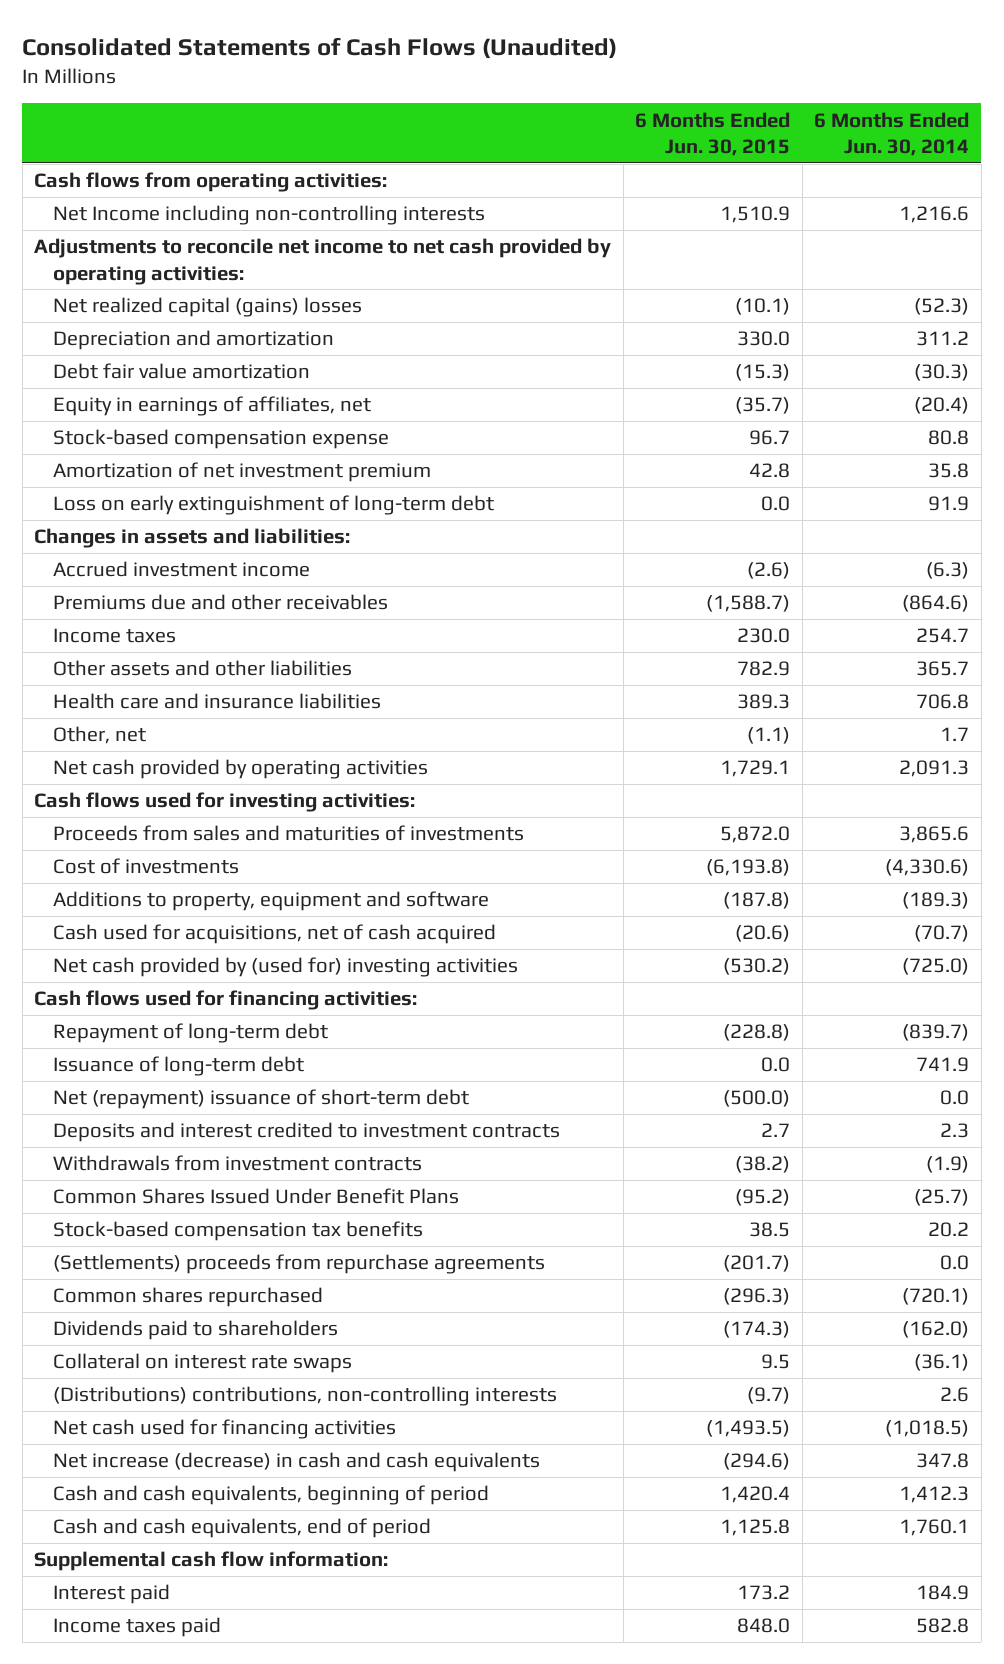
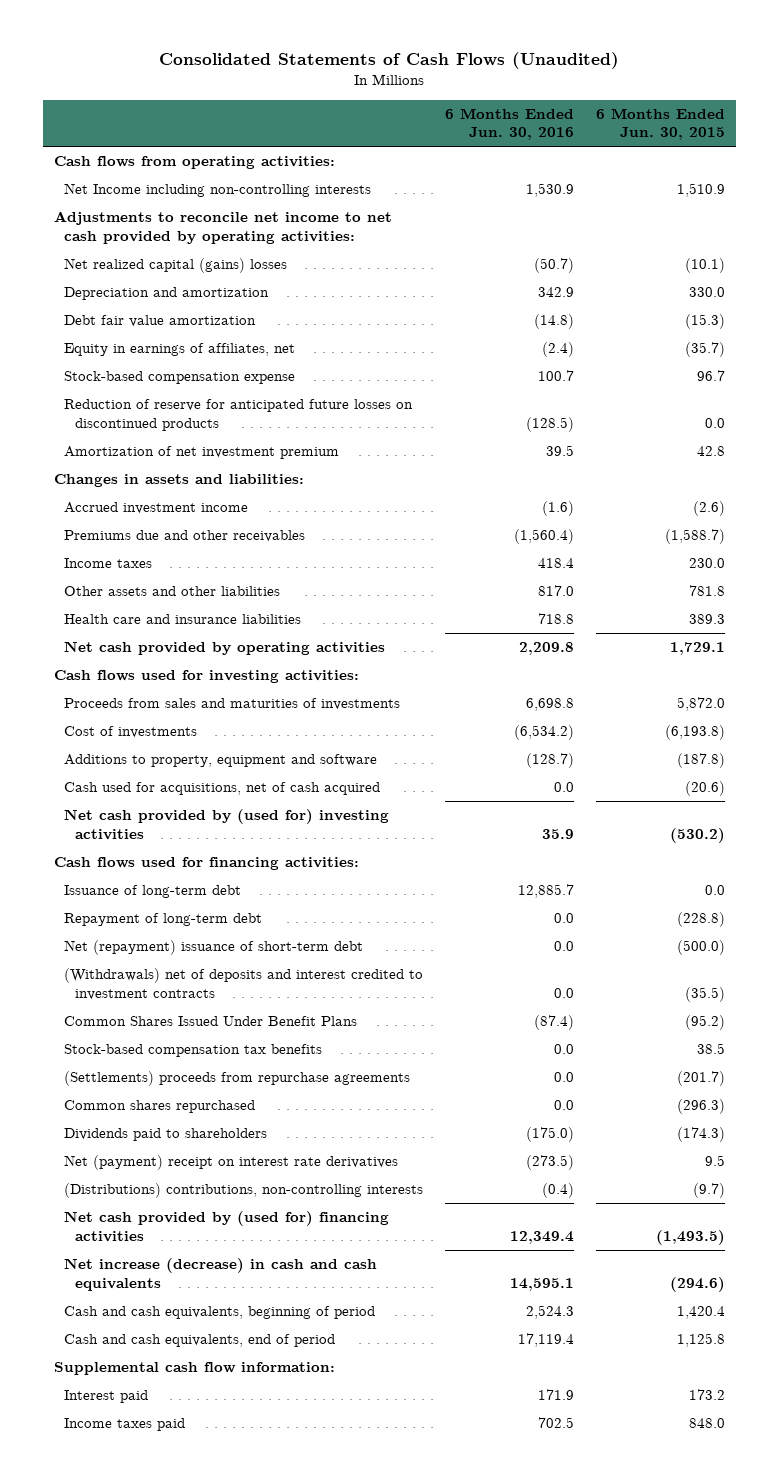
- | 6 Months Ended Jun. 30, 2015 | 6 Months Ended Jun. 30, 2014
+ | 6 Months Ended Jun. 30, 2016 | 6 Months Ended Jun. 30, 2015
+ Reduction of reserve for anticipated future losses on discontinued products | (128.5) | 0.0
- Loss on early extinguishment of long-term debt | 0.0 | 91.9
- Other assets and other liabilities | 782.9 | 365.7
+ Other assets and other liabilities | 817.0 | 781.8
- Other, net | (1.1) | 1.7
moved down: Repayment of long-term debt | 0.0 | (228.8)
- Deposits and interest credited to investment contracts | 2.7 | 2.3
- Withdrawals from investment contracts | (38.2) | (1.9)
+ (Withdrawals) net of deposits and interest credited to investment contracts | 0.0 | (35.5)
- Collateral on interest rate swaps | 9.5 | (36.1)
+ Net (payment) receipt on interest rate derivatives | (273.5) | 9.5
- Net cash used for financing activities | (1,493.5) | (1,018.5)
+ Net cash provided by (used for) financing activities | 12,349.4 | (1,493.5)

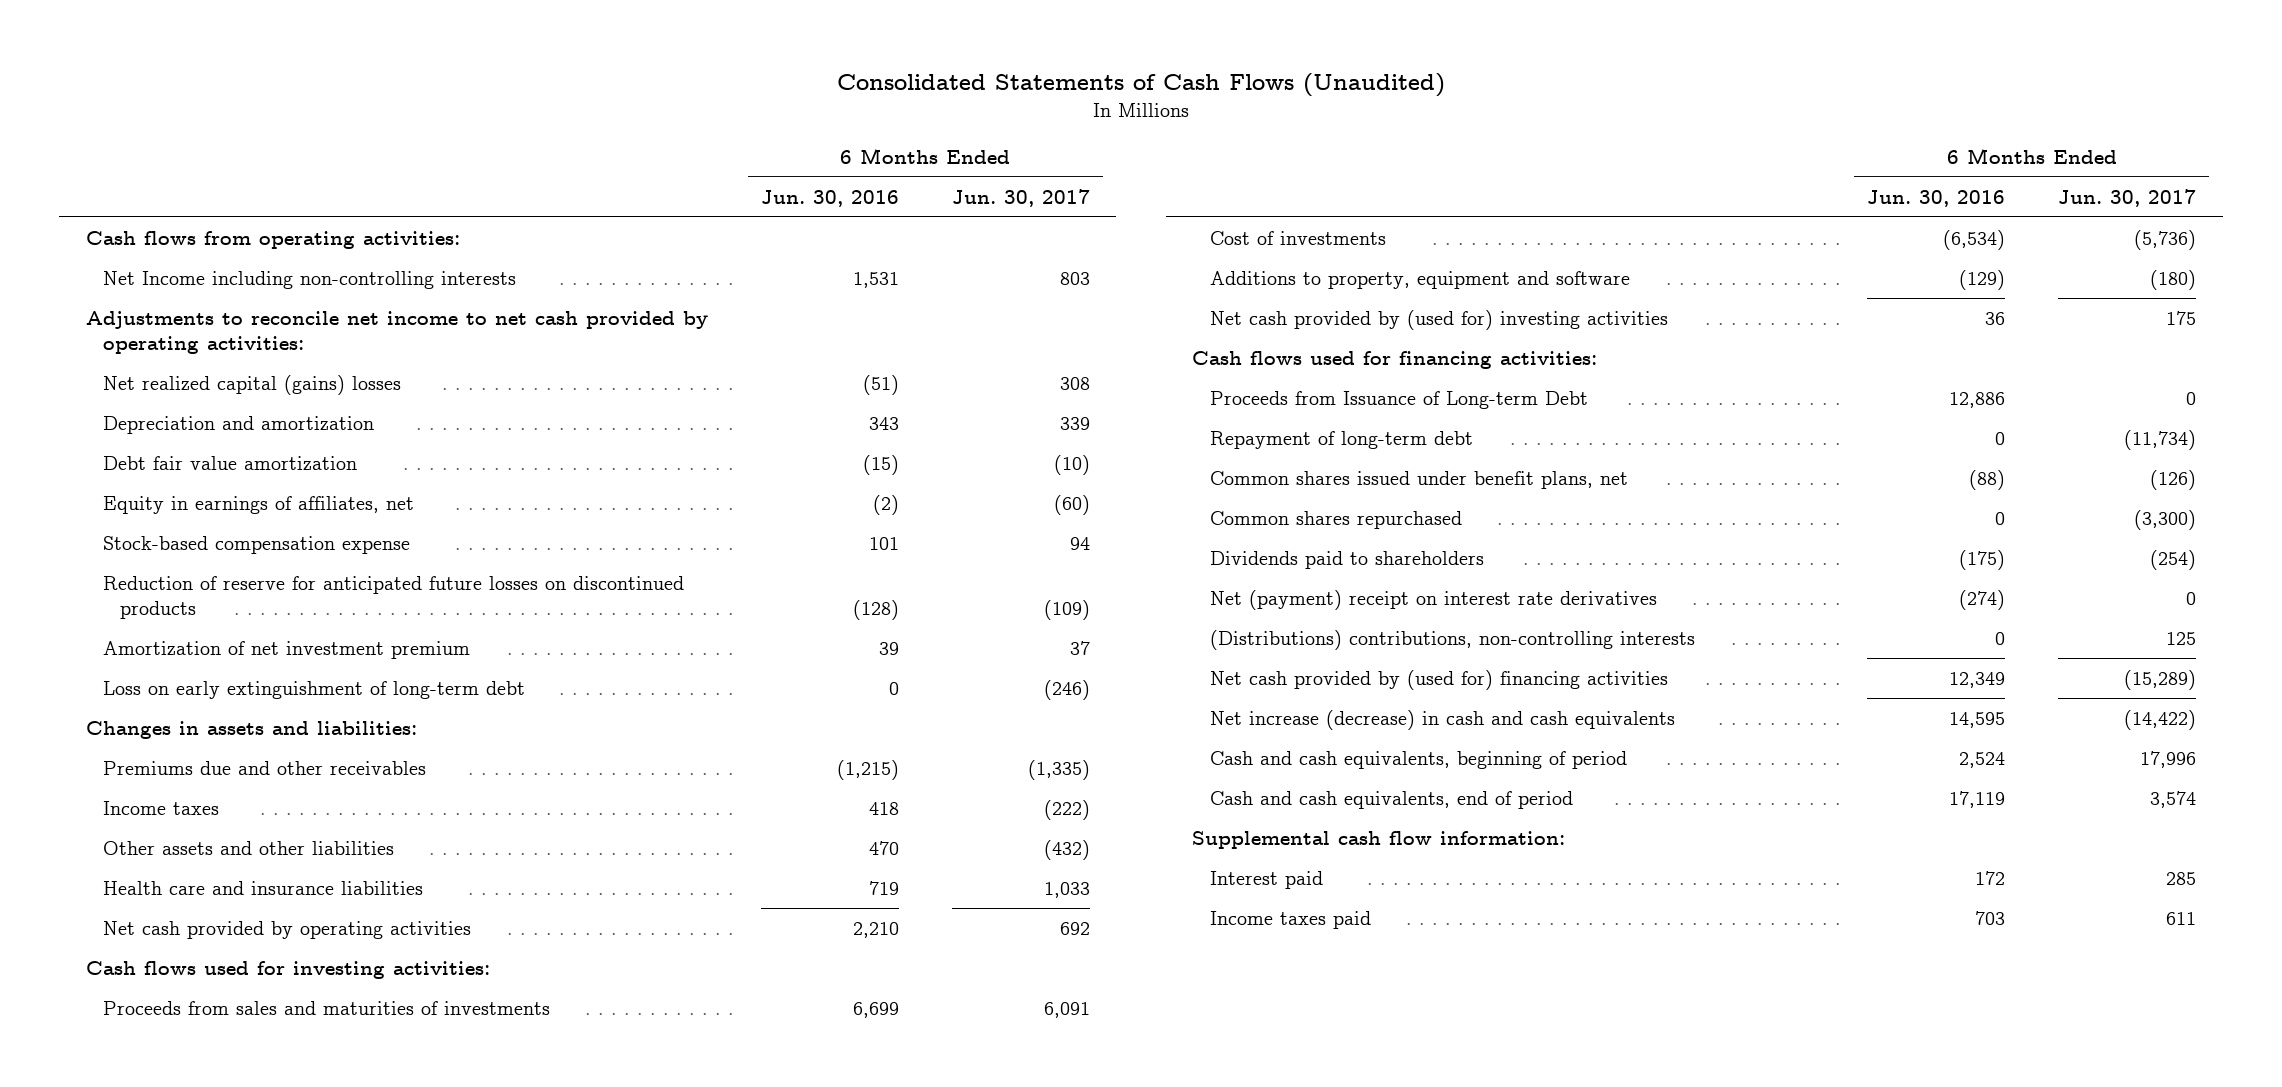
- | 6 Months Ended Jun. 30, 2016 | 6 Months Ended Jun. 30, 2015
+ | 6 Months Ended Jun. 30, 2016 | 6 Months Ended Jun. 30, 2017
- Net Income including non-controlling interests | 1,530.9 | 1,510.9
+ Net Income including non-controlling interests | 1,531 | 803
- Net realized capital (gains) losses | (50.7) | (10.1)
- Depreciation and amortization | 342.9 | 330.0
- Debt fair value amortization | (14.8) | (15.3)
- Equity in earnings of affiliates, net | (2.4) | (35.7)
- Stock-based compensation expense | 100.7 | 96.7
- Reduction of reserve for anticipated future losses on discontinued products | (128.5) | 0.0
- Amortization of net investment premium | 39.5 | 42.8
+ Net realized capital (gains) losses | (51) | 308
+ Depreciation and amortization | 343 | 339
+ Debt fair value amortization | (15) | (10)
+ Equity in earnings of affiliates, net | (2) | (60)
+ Stock-based compensation expense | 101 | 94
+ Reduction of reserve for anticipated future losses on discontinued products | (128) | (109)
+ Amortization of net investment premium | 39 | 37
+ Loss on early extinguishment of long-term debt | 0 | (246)
- Accrued investment income | (1.6) | (2.6)
- Premiums due and other receivables | (1,560.4) | (1,588.7)
- Income taxes | 418.4 | 230.0
- Other assets and other liabilities | 817.0 | 781.8
- Health care and insurance liabilities | 718.8 | 389.3
- Net cash provided by operating activities | 2,209.8 | 1,729.1
+ Premiums due and other receivables | (1,215) | (1,335)
+ Income taxes | 418 | (222)
+ Other assets and other liabilities | 470 | (432)
+ Health care and insurance liabilities | 719 | 1,033
+ Net cash provided by operating activities | 2,210 | 692
- Proceeds from sales and maturities of investments | 6,698.8 | 5,872.0
- Cost of investments | (6,534.2) | (6,193.8)
- Additions to property, equipment and software | (128.7) | (187.8)
- Cash used for acquisitions, net of cash acquired | 0.0 | (20.6)
- Net cash provided by (used for) investing activities | 35.9 | (530.2)
+ Proceeds from sales and maturities of investments | 6,699 | 6,091
+ Cost of investments | (6,534) | (5,736)
+ Additions to property, equipment and software | (129) | (180)
+ Net cash provided by (used for) investing activities | 36 | 175
- Issuance of long-term debt | 12,885.7 | 0.0
- Repayment of long-term debt | 0.0 | (228.8)
- Net (repayment) issuance of short-term debt | 0.0 | (500.0)
- (Withdrawals) net of deposits and interest credited to investment contracts | 0.0 | (35.5)
- Common Shares Issued Under Benefit Plans | (87.4) | (95.2)
- Stock-based compensation tax benefits | 0.0 | 38.5
- (Settlements) proceeds from repurchase agreements | 0.0 | (201.7)
- Common shares repurchased | 0.0 | (296.3)
- Dividends paid to shareholders | (175.0) | (174.3)
- Net (payment) receipt on interest rate derivatives | (273.5) | 9.5
- (Distributions) contributions, non-controlling interests | (0.4) | (9.7)
- Net cash provided by (used for) financing activities | 12,349.4 | (1,493.5)
- Net increase (decrease) in cash and cash equivalents | 14,595.1 | (294.6)
- Cash and cash equivalents, beginning of period | 2,524.3 | 1,420.4
- Cash and cash equivalents, end of period | 17,119.4 | 1,125.8
+ Proceeds from Issuance of Long-term Debt | 12,886 | 0
+ Repayment of long-term debt | 0 | (11,734)
+ Common shares issued under benefit plans, net | (88) | (126)
+ Common shares repurchased | 0 | (3,300)
+ Dividends paid to shareholders | (175) | (254)
+ Net (payment) receipt on interest rate derivatives | (274) | 0
+ (Distributions) contributions, non-controlling interests | 0 | 125
+ Net cash provided by (used for) financing activities | 12,349 | (15,289)
+ Net increase (decrease) in cash and cash equivalents | 14,595 | (14,422)
+ Cash and cash equivalents, beginning of period | 2,524 | 17,996
+ Cash and cash equivalents, end of period | 17,119 | 3,574
- Interest paid | 171.9 | 173.2
- Income taxes paid | 702.5 | 848.0
+ Interest paid | 172 | 285
+ Income taxes paid | 703 | 611

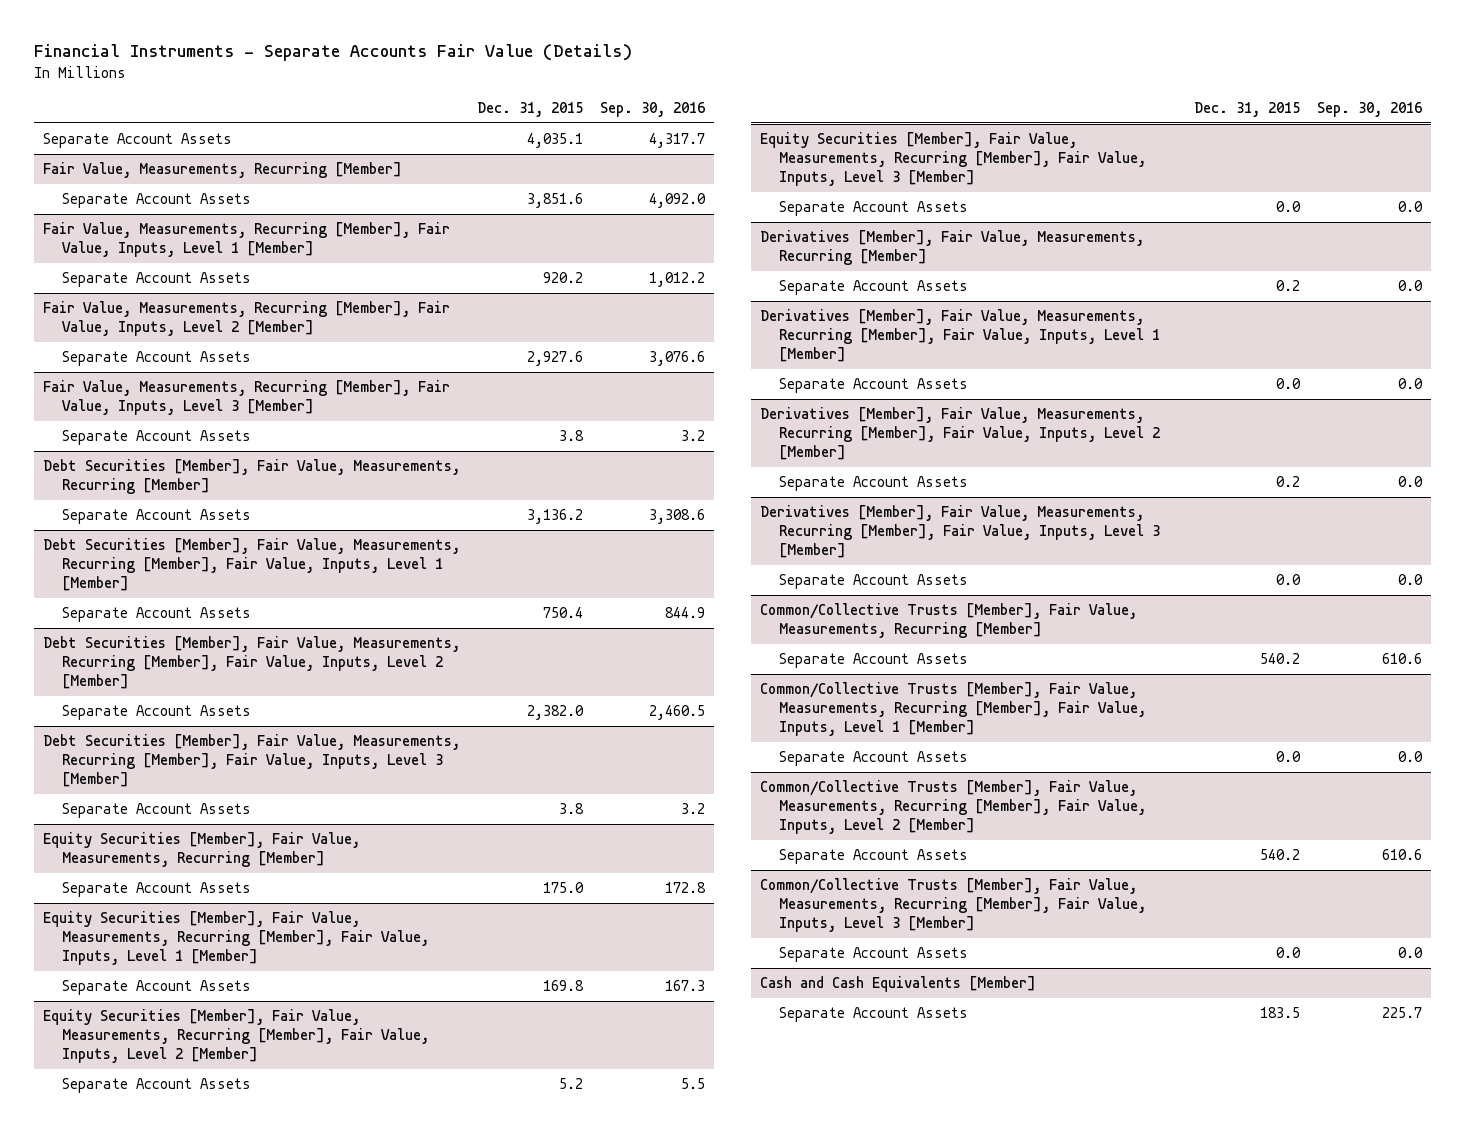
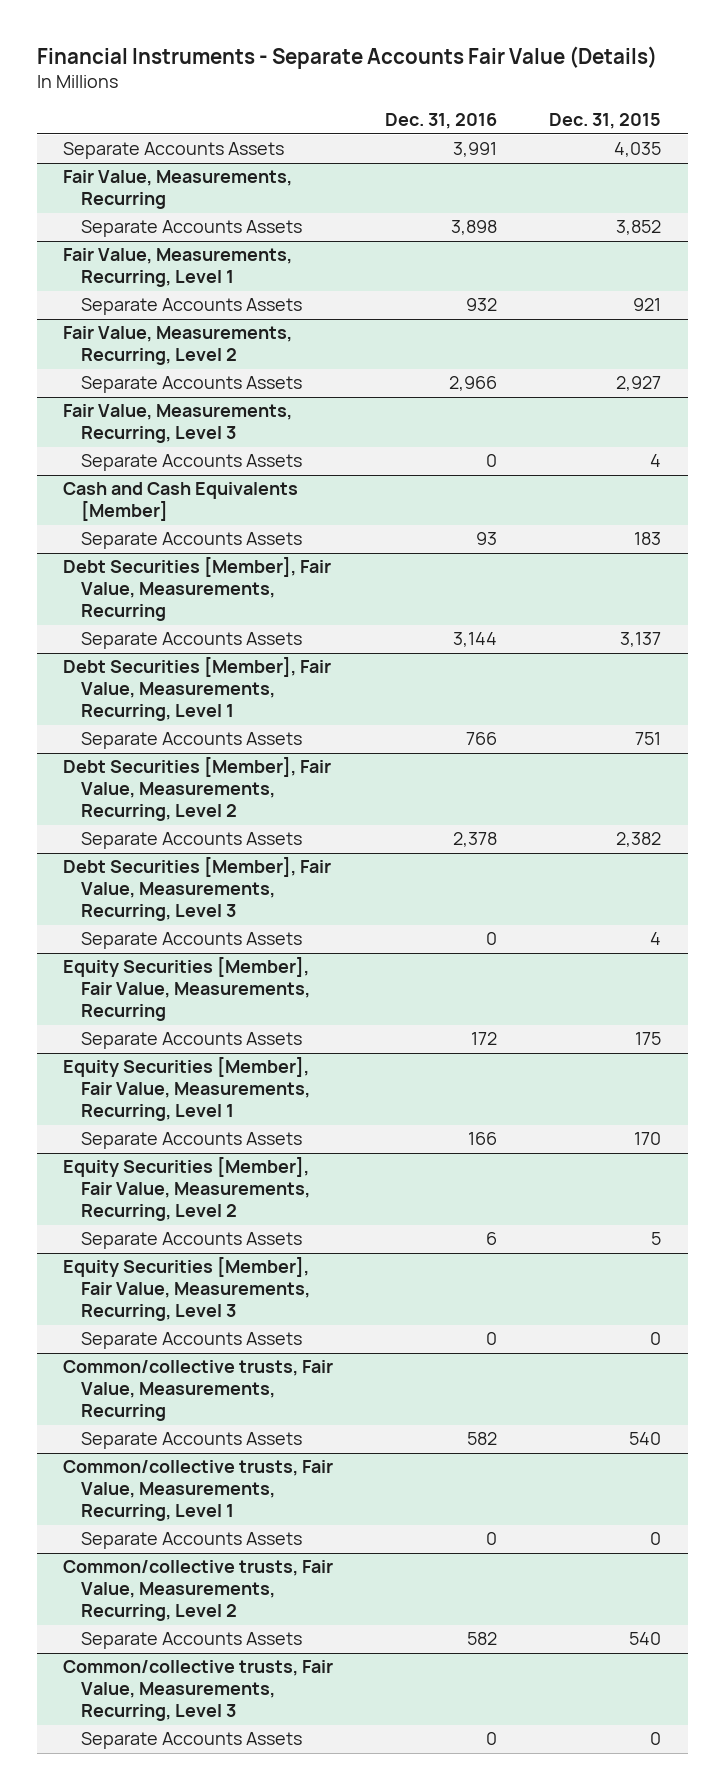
- | Dec. 31, 2015 | Sep. 30, 2016
+ | Dec. 31, 2016 | Dec. 31, 2015
- Separate Account Assets | 4,035.1 | 4,317.7
- Fair Value, Measurements, Recurring [Member]
- Separate Account Assets | 3,851.6 | 4,092.0
- Fair Value, Measurements, Recurring [Member], Fair Value, Inputs, Level 1 [Member]
- Separate Account Assets | 920.2 | 1,012.2
- Fair Value, Measurements, Recurring [Member], Fair Value, Inputs, Level 2 [Member]
- Separate Account Assets | 2,927.6 | 3,076.6
- Fair Value, Measurements, Recurring [Member], Fair Value, Inputs, Level 3 [Member]
- Separate Account Assets | 3.8 | 3.2
- Debt Securities [Member], Fair Value, Measurements, Recurring [Member]
- Separate Account Assets | 3,136.2 | 3,308.6
- Debt Securities [Member], Fair Value, Measurements, Recurring [Member], Fair Value, Inputs, Level 1 [Member]
- Separate Account Assets | 750.4 | 844.9
- Debt Securities [Member], Fair Value, Measurements, Recurring [Member], Fair Value, Inputs, Level 2 [Member]
- Separate Account Assets | 2,382.0 | 2,460.5
- Debt Securities [Member], Fair Value, Measurements, Recurring [Member], Fair Value, Inputs, Level 3 [Member]
- Separate Account Assets | 3.8 | 3.2
- Equity Securities [Member], Fair Value, Measurements, Recurring [Member]
- Separate Account Assets | 175.0 | 172.8
- Equity Securities [Member], Fair Value, Measurements, Recurring [Member], Fair Value, Inputs, Level 1 [Member]
- Separate Account Assets | 169.8 | 167.3
- Equity Securities [Member], Fair Value, Measurements, Recurring [Member], Fair Value, Inputs, Level 2 [Member]
- Separate Account Assets | 5.2 | 5.5
- Equity Securities [Member], Fair Value, Measurements, Recurring [Member], Fair Value, Inputs, Level 3 [Member]
- Separate Account Assets | 0.0 | 0.0
- Derivatives [Member], Fair Value, Measurements, Recurring [Member]
- Separate Account Assets | 0.2 | 0.0
- Derivatives [Member], Fair Value, Measurements, Recurring [Member], Fair Value, Inputs, Level 1 [Member]
- Separate Account Assets | 0.0 | 0.0
- Derivatives [Member], Fair Value, Measurements, Recurring [Member], Fair Value, Inputs, Level 2 [Member]
- Separate Account Assets | 0.2 | 0.0
- Derivatives [Member], Fair Value, Measurements, Recurring [Member], Fair Value, Inputs, Level 3 [Member]
- Separate Account Assets | 0.0 | 0.0
- Common/Collective Trusts [Member], Fair Value, Measurements, Recurring [Member]
- Separate Account Assets | 540.2 | 610.6
- Common/Collective Trusts [Member], Fair Value, Measurements, Recurring [Member], Fair Value, Inputs, Level 1 [Member]
- Separate Account Assets | 0.0 | 0.0
- Common/Collective Trusts [Member], Fair Value, Measurements, Recurring [Member], Fair Value, Inputs, Level 2 [Member]
- Separate Account Assets | 540.2 | 610.6
- Common/Collective Trusts [Member], Fair Value, Measurements, Recurring [Member], Fair Value, Inputs, Level 3 [Member]
- Separate Account Assets | 0.0 | 0.0
+ Separate Accounts Assets | 3,991 | 4,035
+ Fair Value, Measurements, Recurring
+ Separate Accounts Assets | 3,898 | 3,852
+ Fair Value, Measurements, Recurring, Level 1
+ Separate Accounts Assets | 932 | 921
+ Fair Value, Measurements, Recurring, Level 2
+ Separate Accounts Assets | 2,966 | 2,927
+ Fair Value, Measurements, Recurring, Level 3
+ Separate Accounts Assets | 0 | 4
@ Cash and Cash Equivalents [Member]
- Separate Account Assets | 183.5 | 225.7
+ Separate Accounts Assets | 93 | 183
+ Debt Securities [Member], Fair Value, Measurements, Recurring
+ Separate Accounts Assets | 3,144 | 3,137
+ Debt Securities [Member], Fair Value, Measurements, Recurring, Level 1
+ Separate Accounts Assets | 766 | 751
+ Debt Securities [Member], Fair Value, Measurements, Recurring, Level 2
+ Separate Accounts Assets | 2,378 | 2,382
+ Debt Securities [Member], Fair Value, Measurements, Recurring, Level 3
+ Separate Accounts Assets | 0 | 4
+ Equity Securities [Member], Fair Value, Measurements, Recurring
+ Separate Accounts Assets | 172 | 175
+ Equity Securities [Member], Fair Value, Measurements, Recurring, Level 1
+ Separate Accounts Assets | 166 | 170
+ Equity Securities [Member], Fair Value, Measurements, Recurring, Level 2
+ Separate Accounts Assets | 6 | 5
+ Equity Securities [Member], Fair Value, Measurements, Recurring, Level 3
+ Separate Accounts Assets | 0 | 0
+ Common/collective trusts, Fair Value, Measurements, Recurring
+ Separate Accounts Assets | 582 | 540
+ Common/collective trusts, Fair Value, Measurements, Recurring, Level 1
+ Separate Accounts Assets | 0 | 0
+ Common/collective trusts, Fair Value, Measurements, Recurring, Level 2
+ Separate Accounts Assets | 582 | 540
+ Common/collective trusts, Fair Value, Measurements, Recurring, Level 3
+ Separate Accounts Assets | 0 | 0

